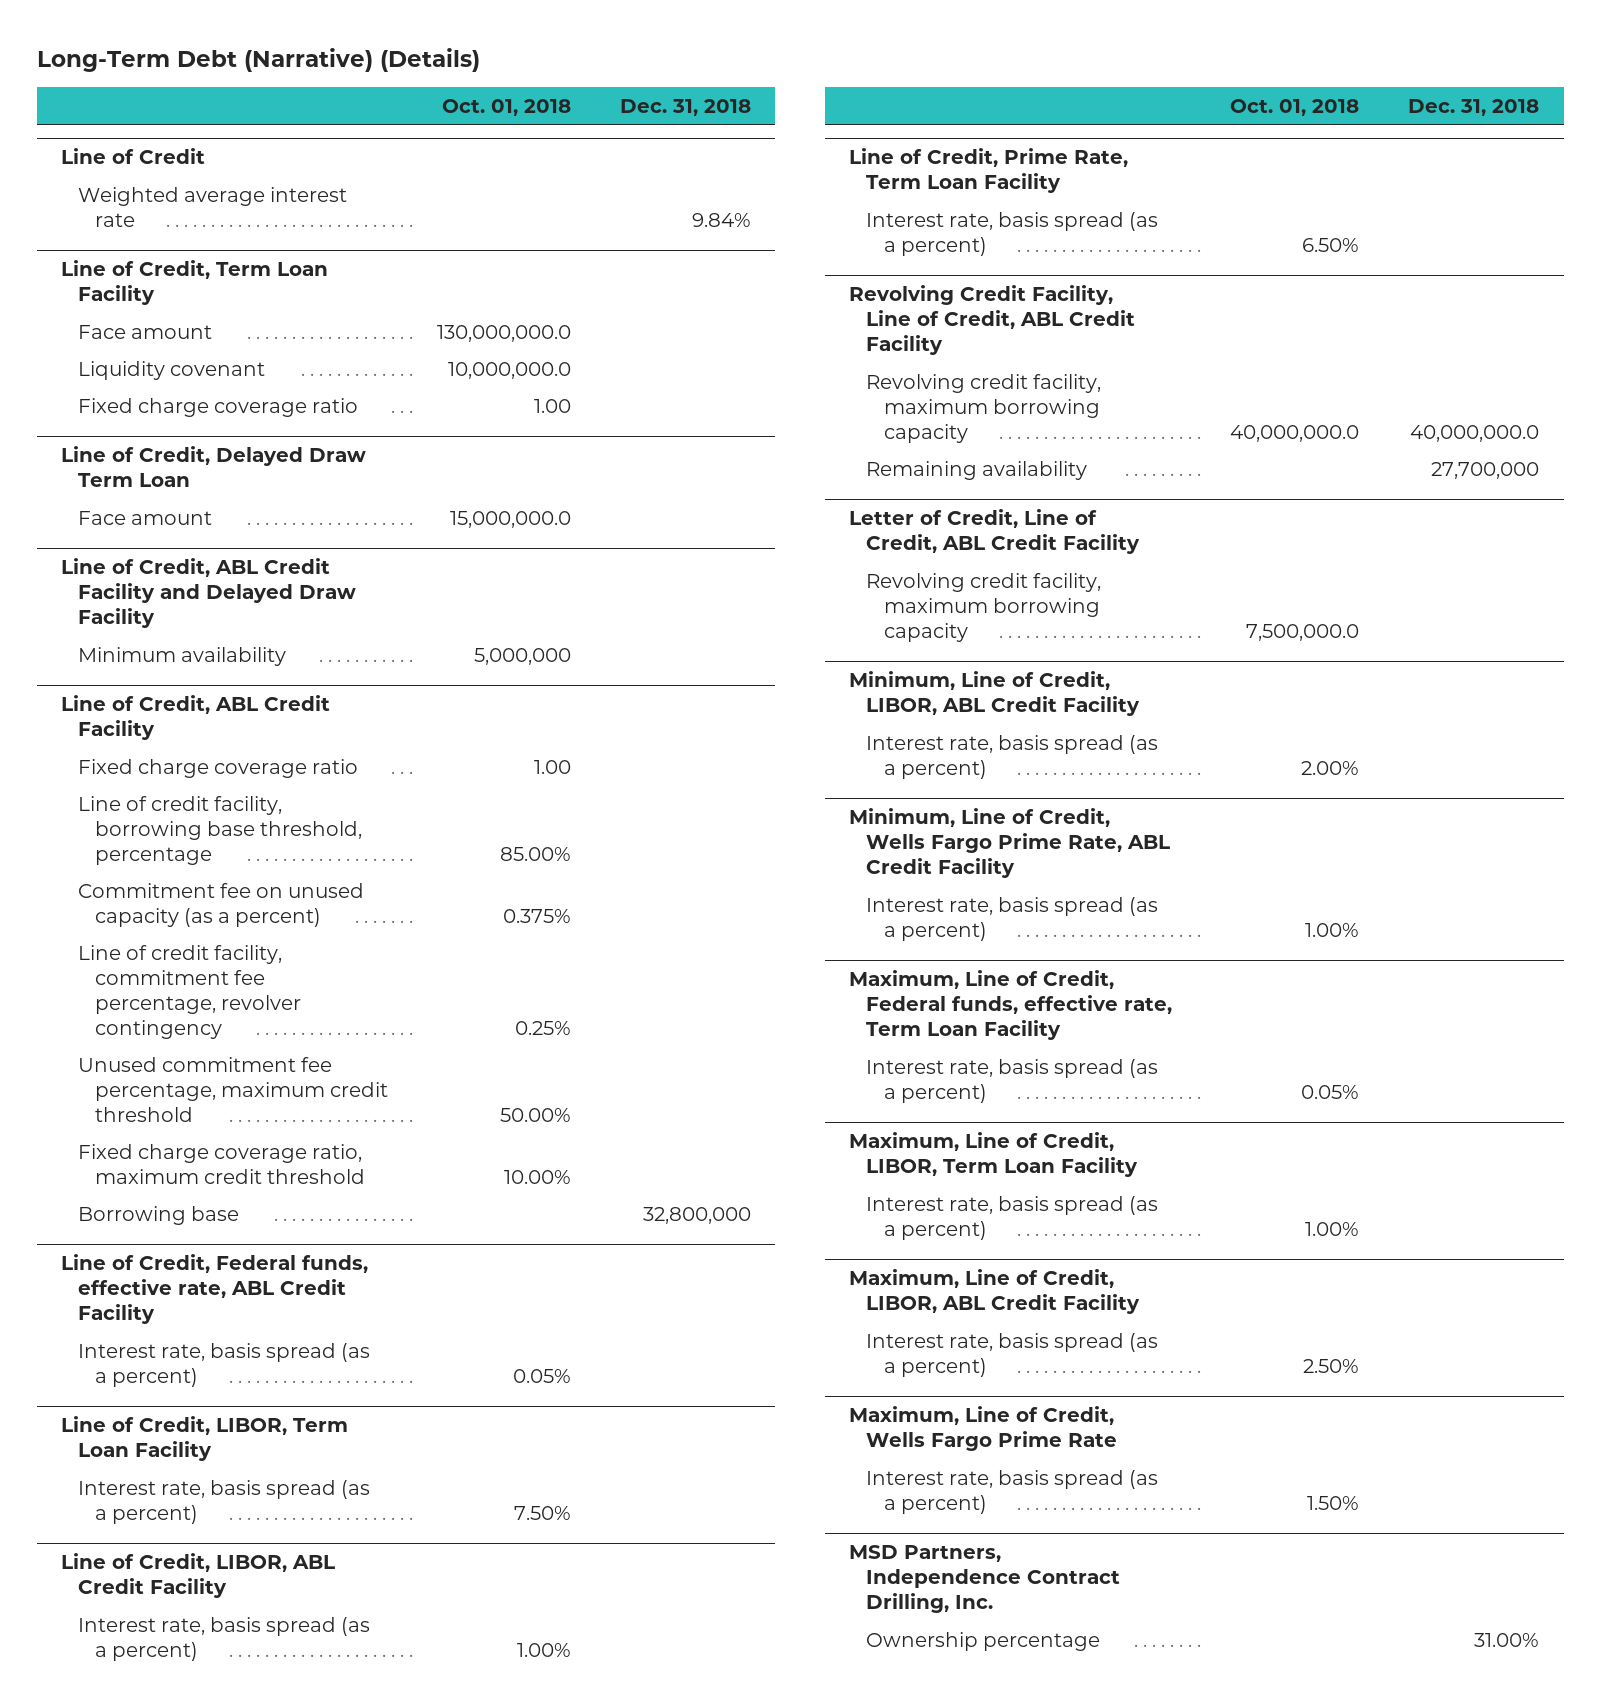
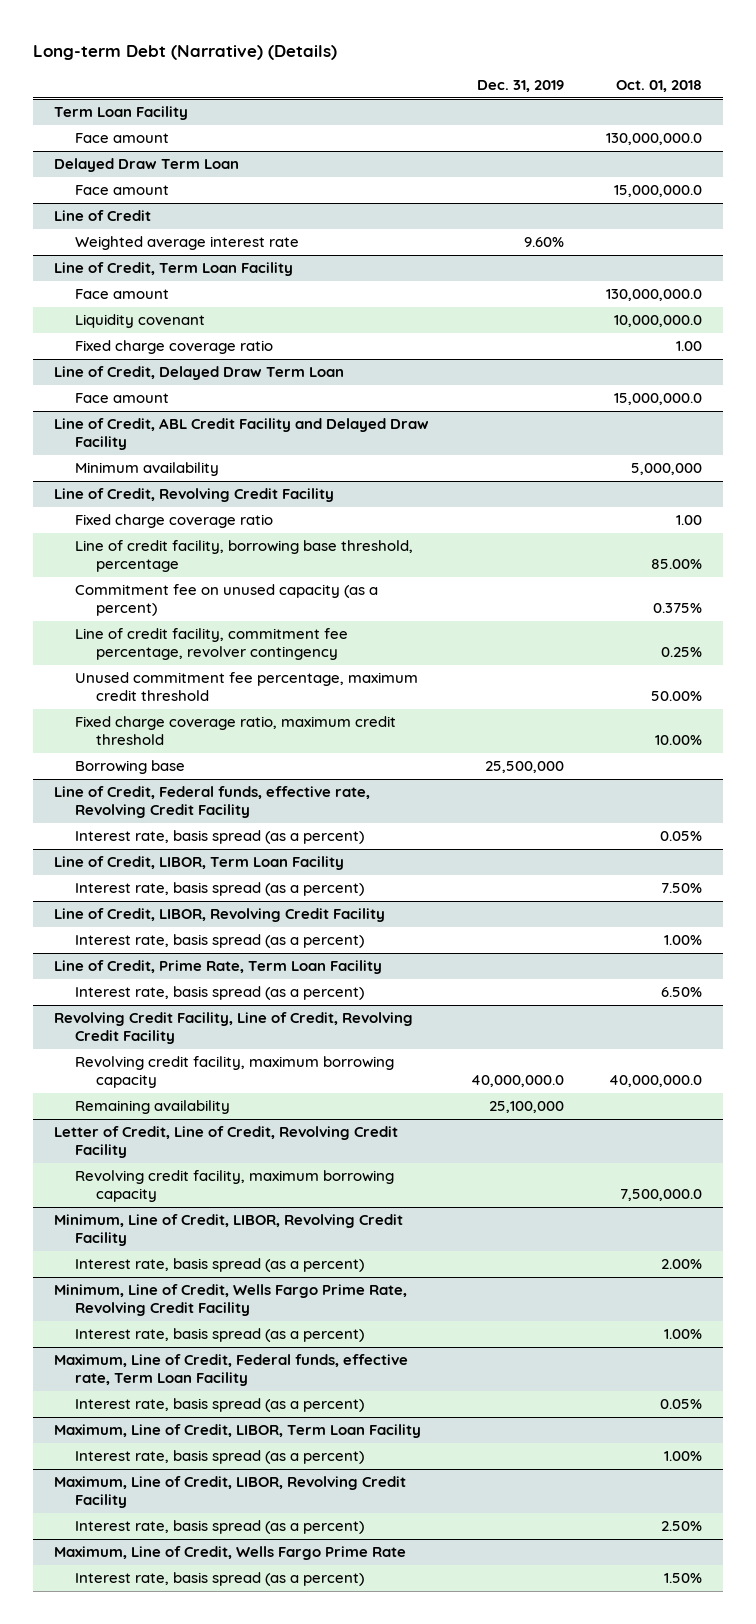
- Long-Term Debt (Narrative) (Details)
+ Long-term Debt (Narrative) (Details)
- | Oct. 01, 2018 | Dec. 31, 2018
+ | Dec. 31, 2019 | Oct. 01, 2018
+ Term Loan Facility
+ Face amount | | 130,000,000.0
+ Delayed Draw Term Loan
+ Face amount | | 15,000,000.0
- Line of Credit, ABL Credit Facility
+ Line of Credit, Revolving Credit Facility
- Line of Credit, Federal funds, effective rate, ABL Credit Facility
+ Line of Credit, Federal funds, effective rate, Revolving Credit Facility
- Line of Credit, LIBOR, ABL Credit Facility
+ Line of Credit, LIBOR, Revolving Credit Facility
- Revolving Credit Facility, Line of Credit, ABL Credit Facility
+ Revolving Credit Facility, Line of Credit, Revolving Credit Facility
- Letter of Credit, Line of Credit, ABL Credit Facility
+ Letter of Credit, Line of Credit, Revolving Credit Facility
- Minimum, Line of Credit, LIBOR, ABL Credit Facility
+ Minimum, Line of Credit, LIBOR, Revolving Credit Facility
- Minimum, Line of Credit, Wells Fargo Prime Rate, ABL Credit Facility
+ Minimum, Line of Credit, Wells Fargo Prime Rate, Revolving Credit Facility
- Maximum, Line of Credit, LIBOR, ABL Credit Facility
+ Maximum, Line of Credit, LIBOR, Revolving Credit Facility
- MSD Partners, Independence Contract Drilling, Inc.
- Ownership percentage | | 31.00%

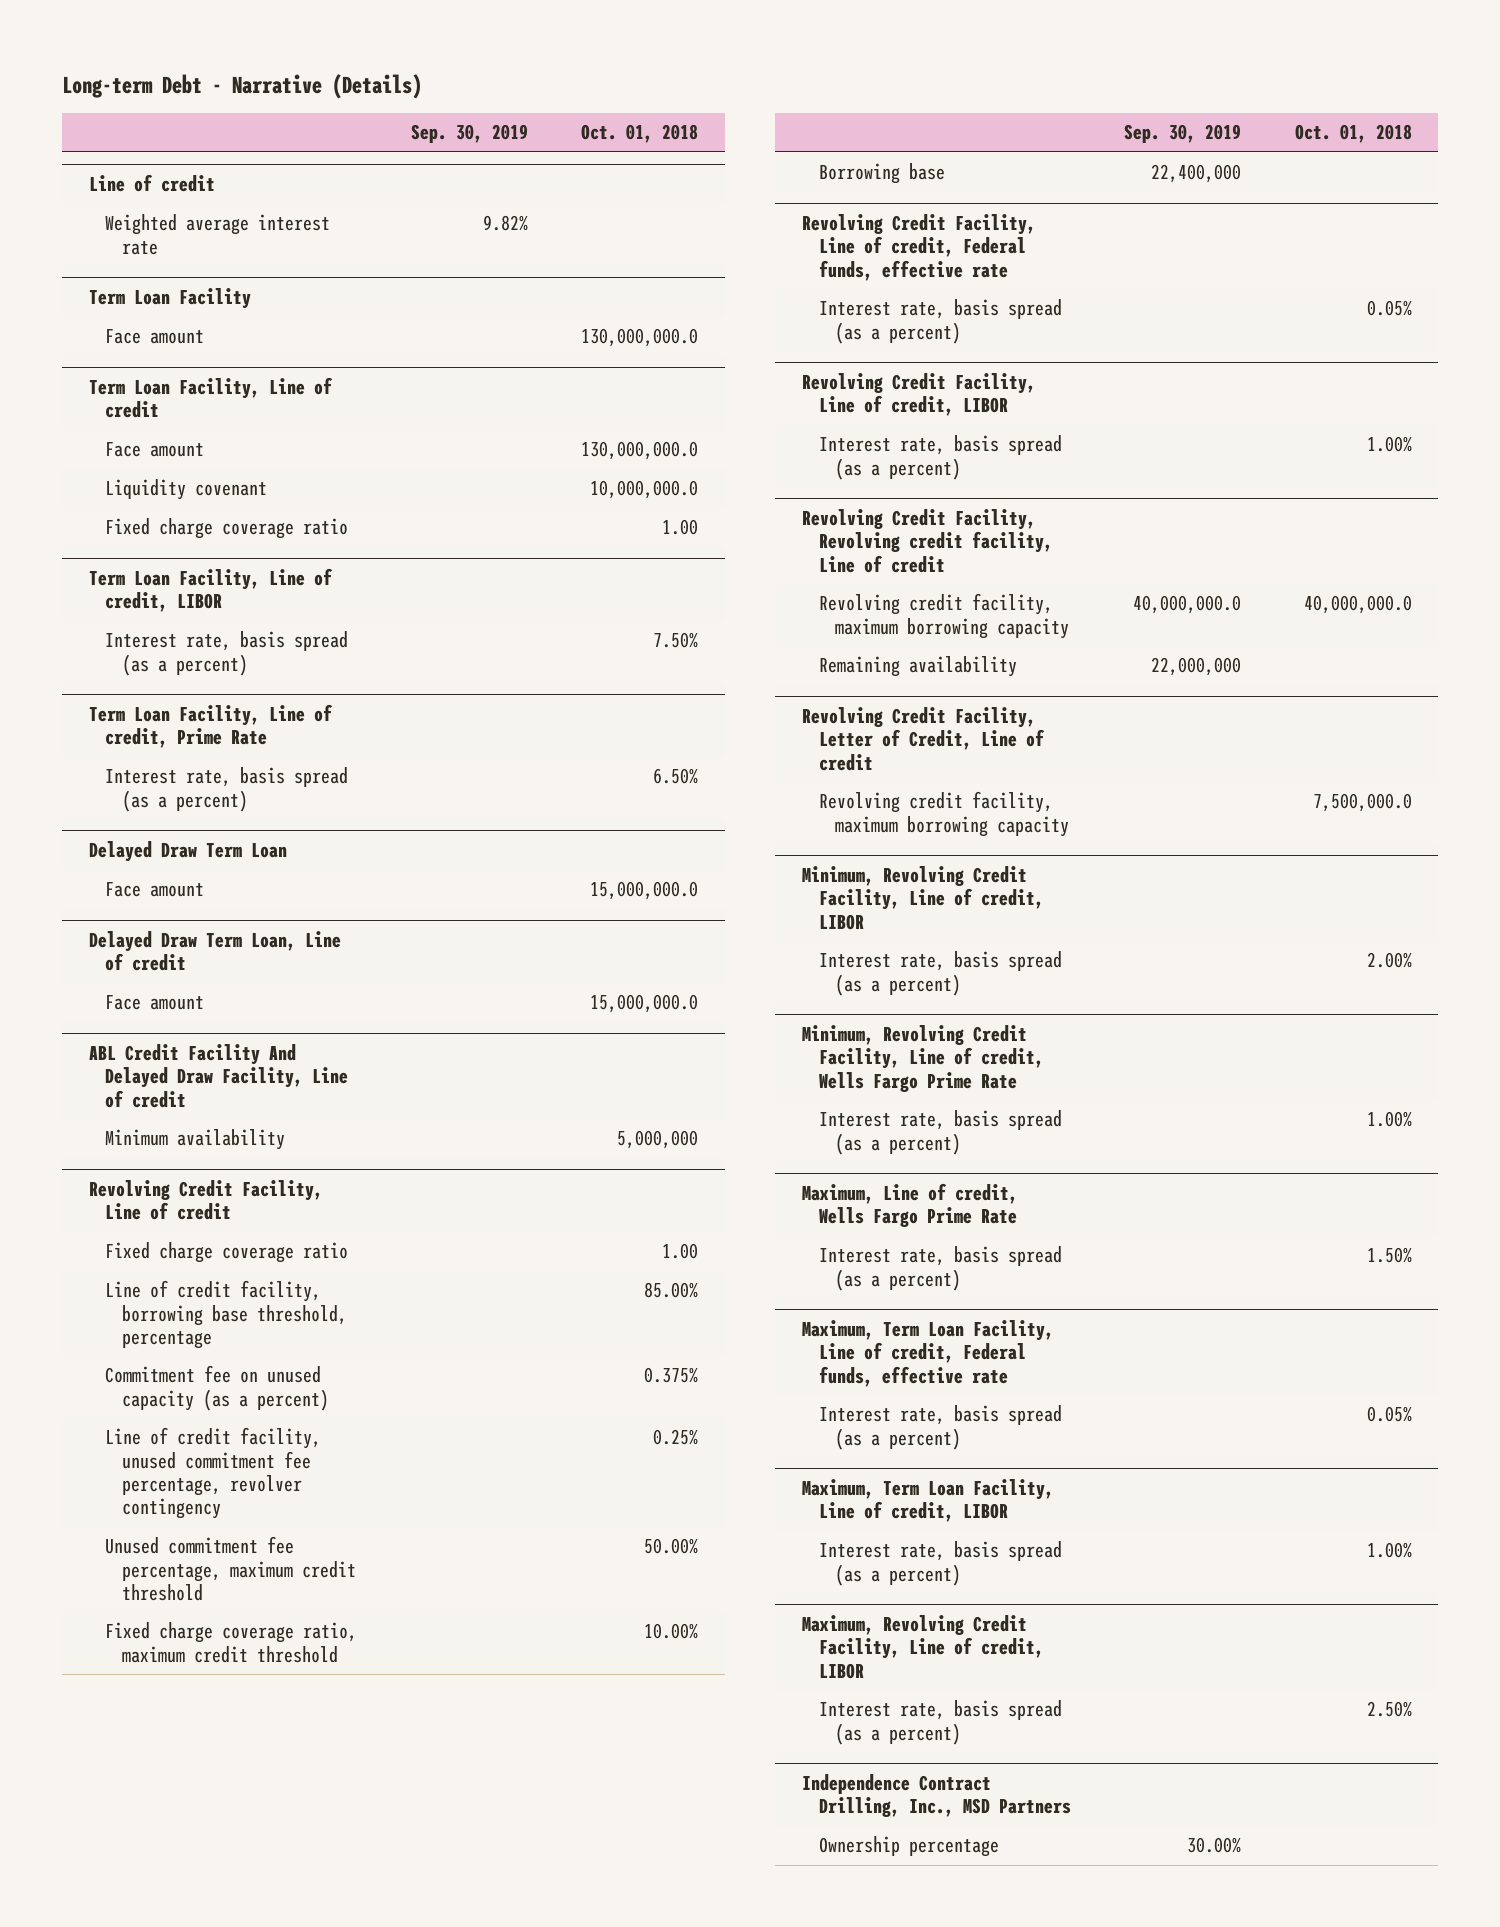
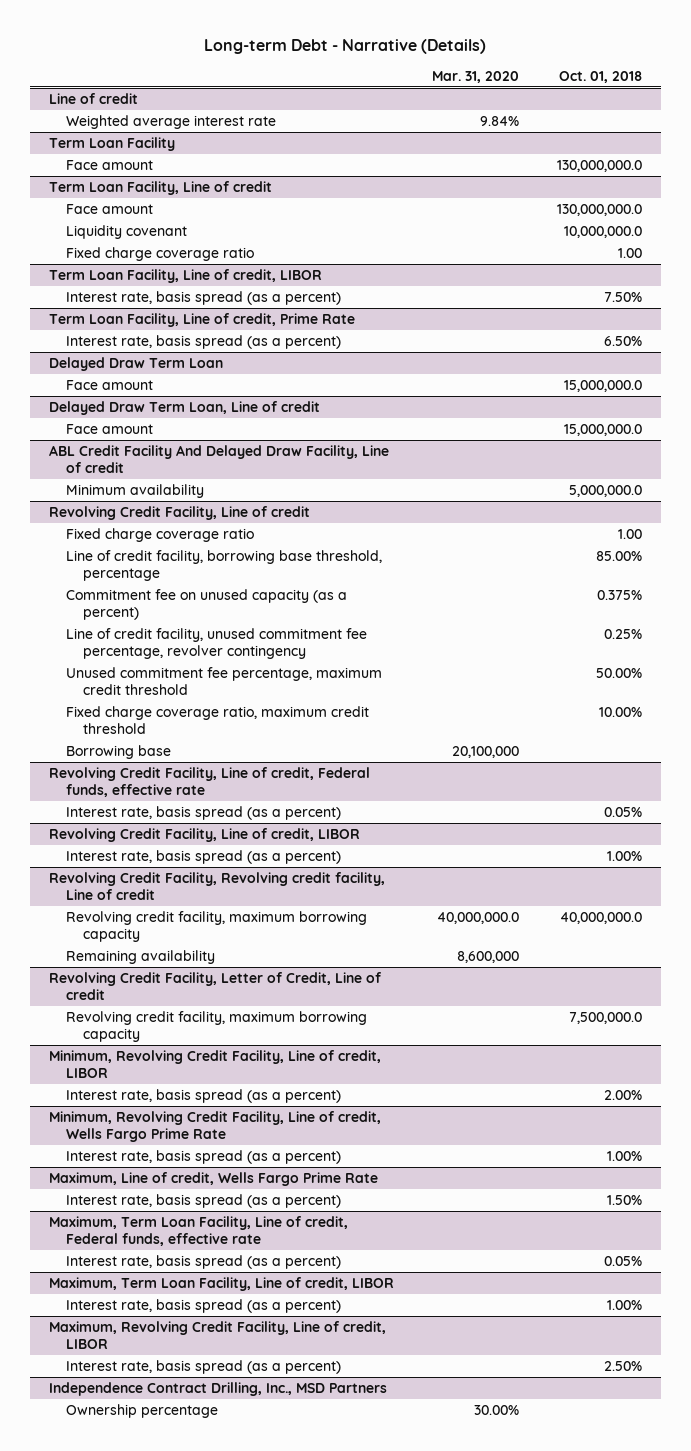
- | Sep. 30, 2019 | Oct. 01, 2018
+ | Mar. 31, 2020 | Oct. 01, 2018
@ ABL Credit Facility And Delayed Draw Facility, Line of credit
- Minimum availability | | 5,000,000
+ Minimum availability | | 5,000,000.0

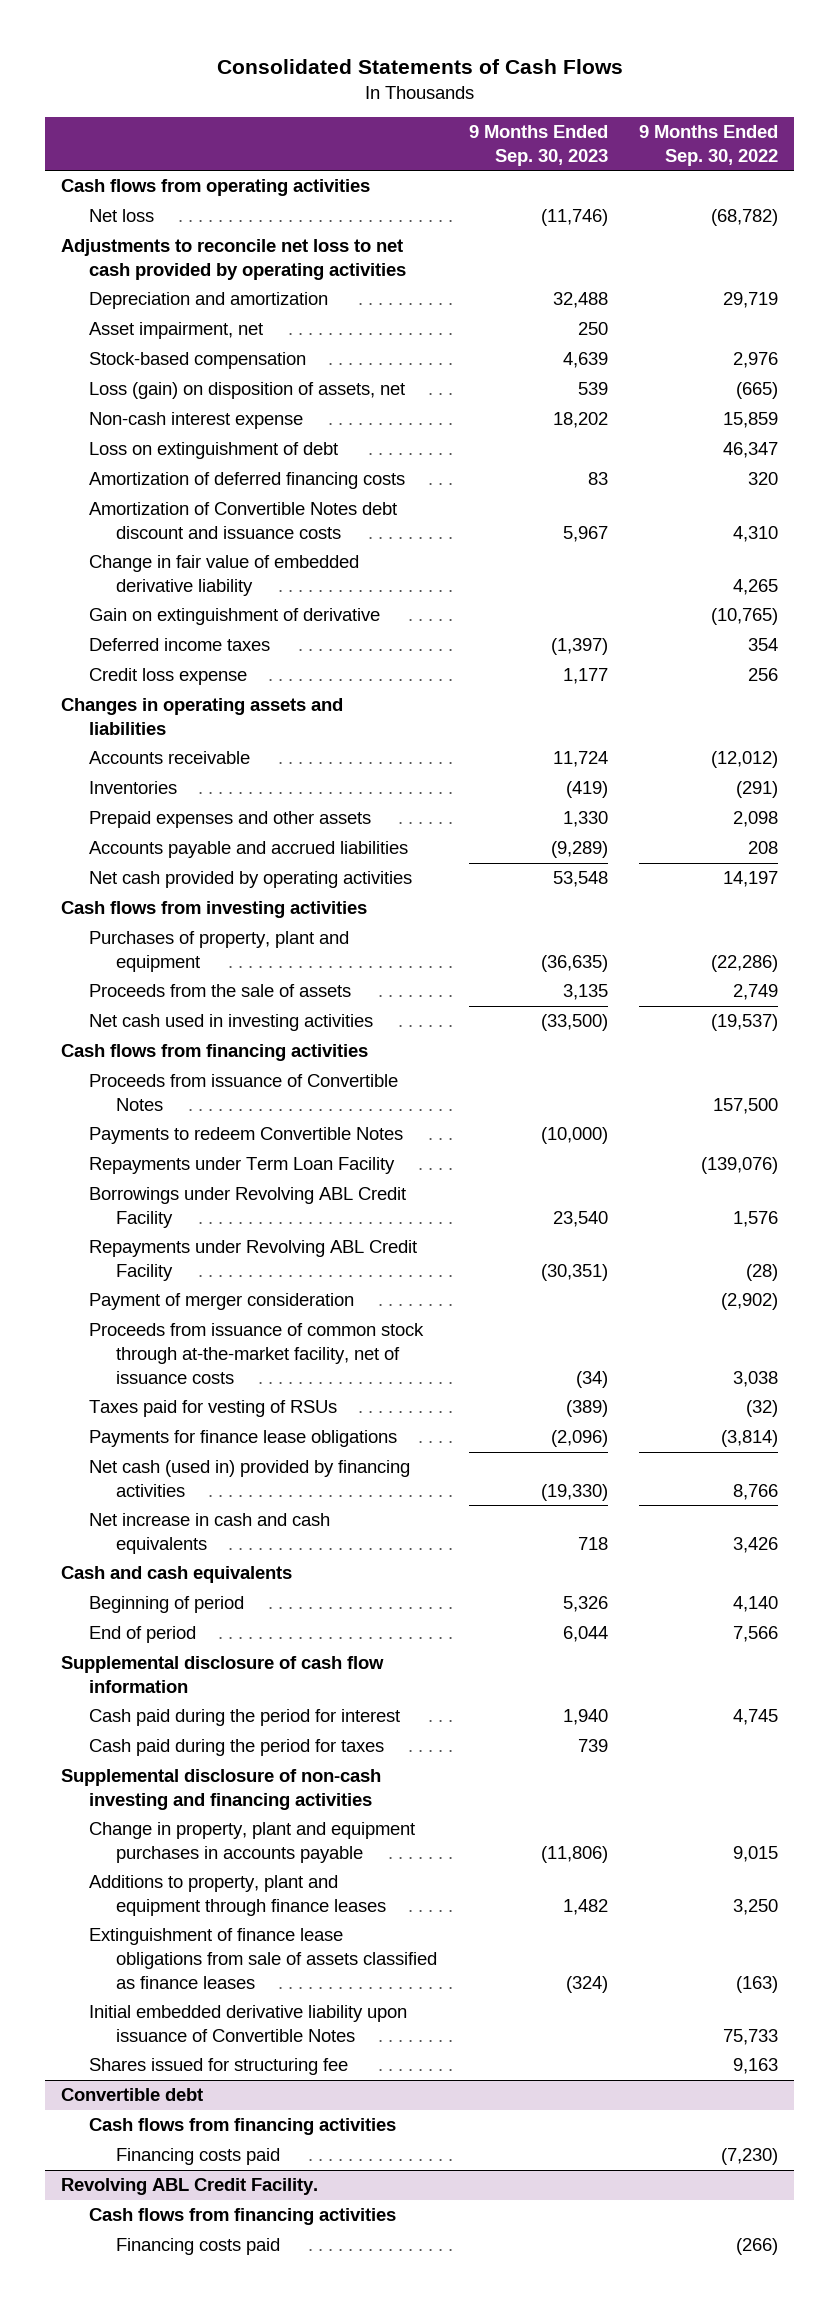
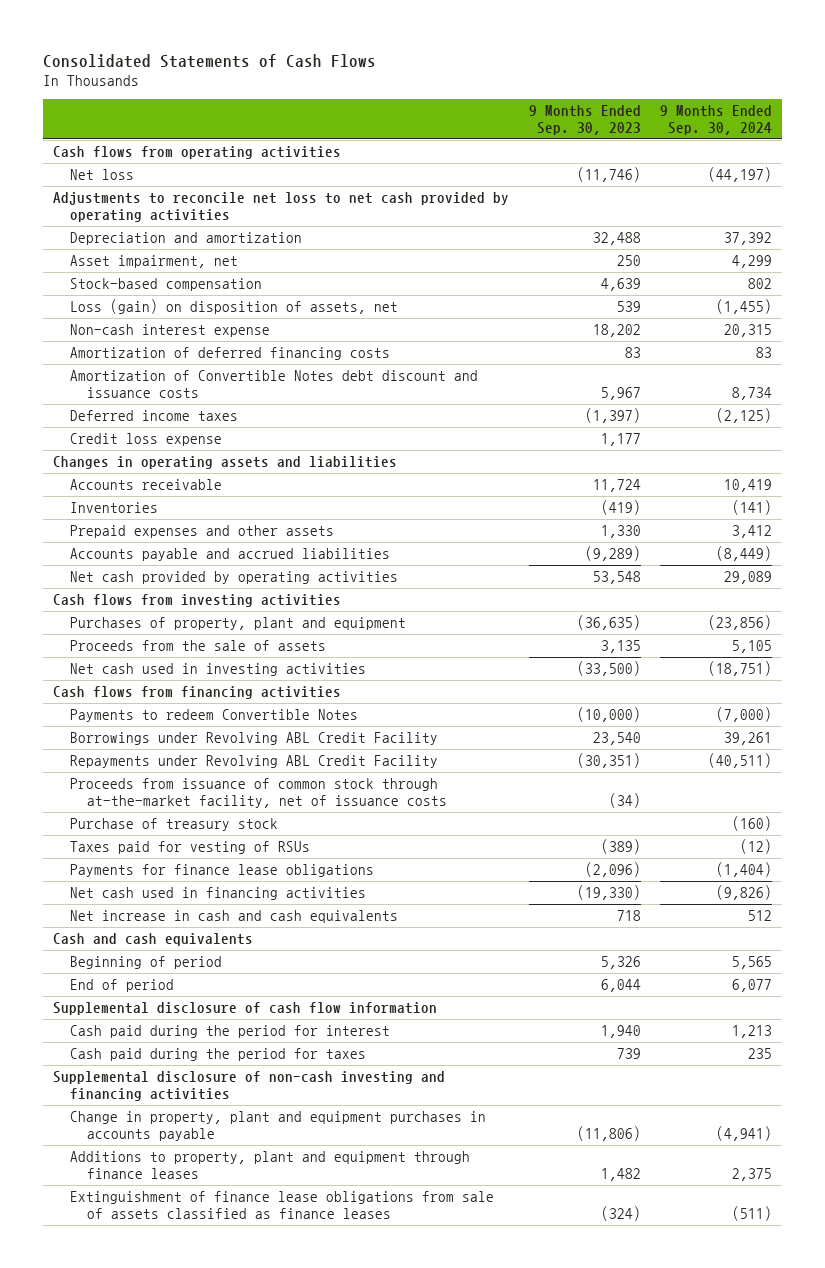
- | 9 Months Ended Sep. 30, 2023 | 9 Months Ended Sep. 30, 2022
+ | 9 Months Ended Sep. 30, 2023 | 9 Months Ended Sep. 30, 2024
- Loss on extinguishment of debt | | 46,347
- Change in fair value of embedded derivative liability | | 4,265
- Gain on extinguishment of derivative | | (10,765)
- Proceeds from issuance of Convertible Notes | | 157,500
- Repayments under Term Loan Facility | | (139,076)
- Payment of merger consideration | | (2,902)
+ Purchase of treasury stock | | (160)
- Net cash (used in) provided by financing activities | (19,330) | 8,766
+ Net cash used in financing activities | (19,330) | (9,826)
- Initial embedded derivative liability upon issuance of Convertible Notes | | 75,733
- Shares issued for structuring fee | | 9,163
- Convertible debt
- Cash flows from financing activities
- Financing costs paid | | (7,230)
- Revolving ABL Credit Facility.
- Cash flows from financing activities
- Financing costs paid | | (266)

